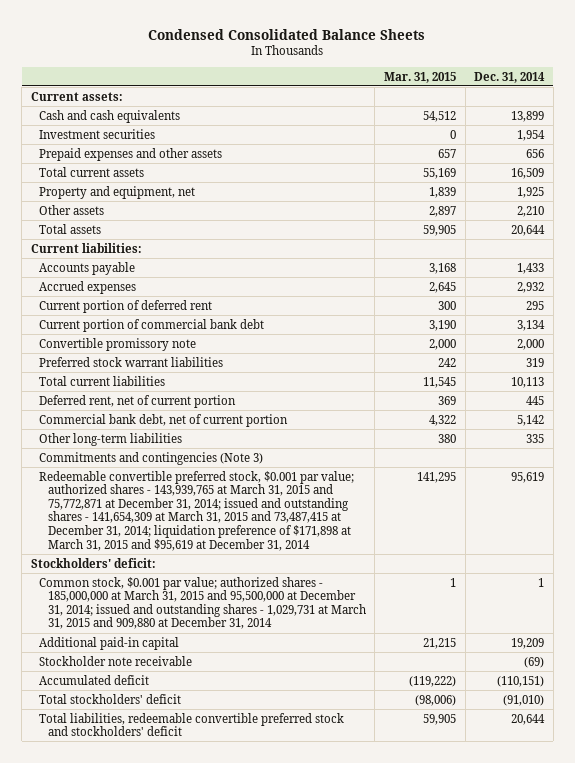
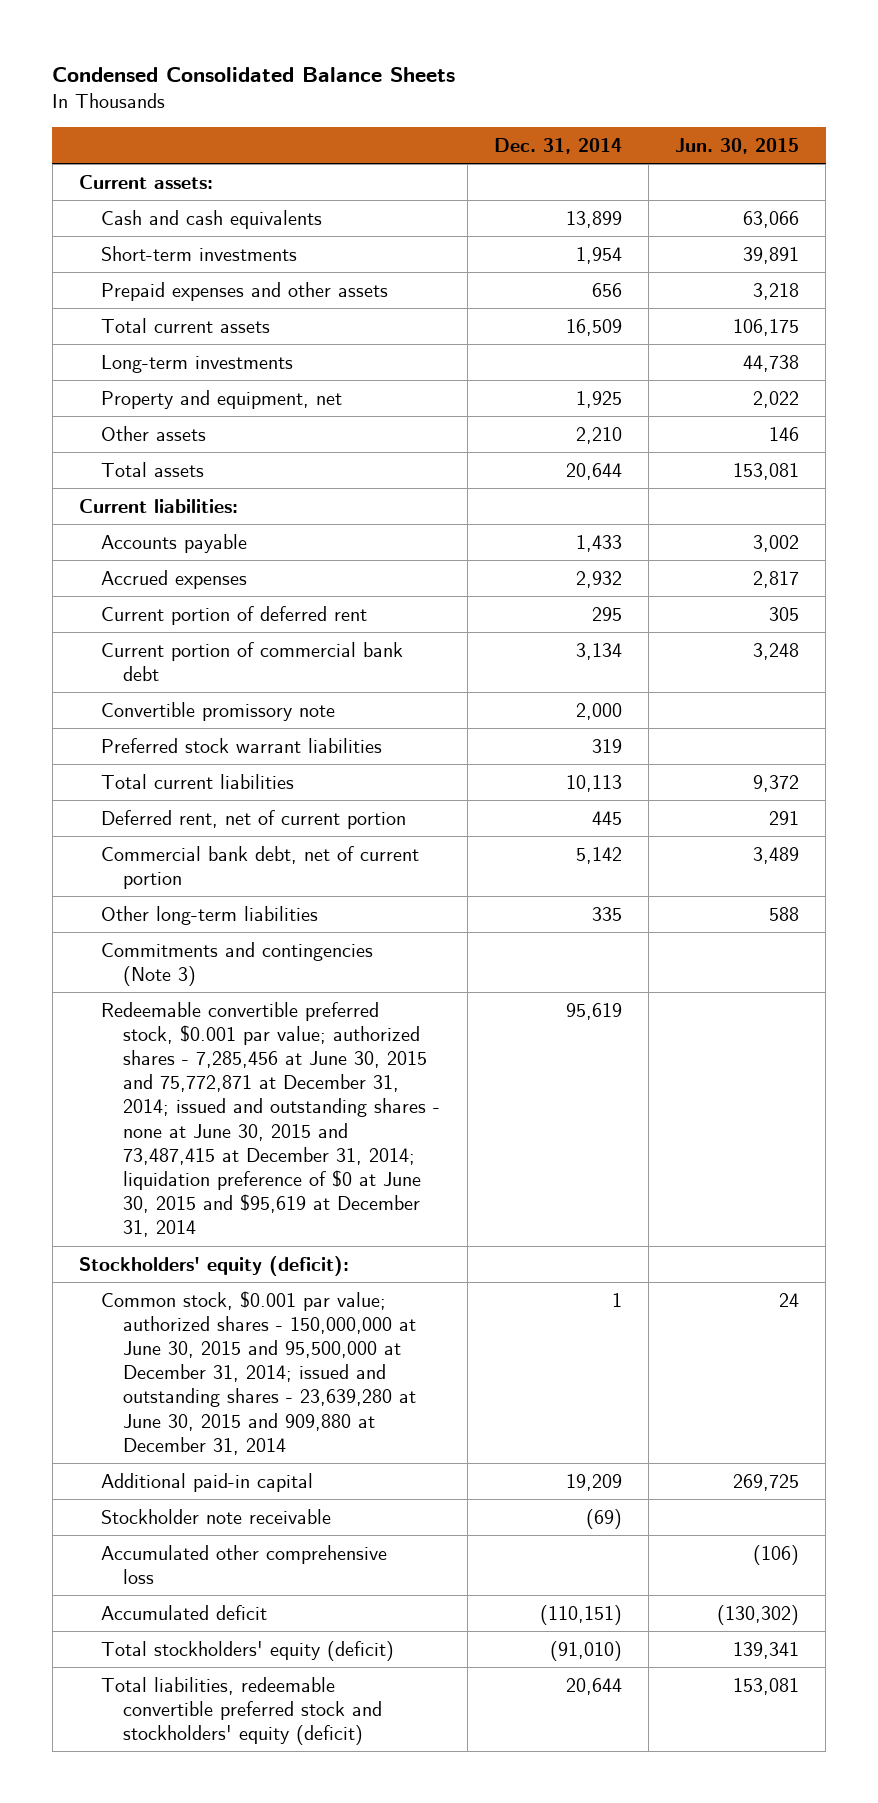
- | Mar. 31, 2015 | Dec. 31, 2014
+ | Dec. 31, 2014 | Jun. 30, 2015
- Investment securities | 0 | 1,954
+ Short-term investments | 1,954 | 39,891
+ Long-term investments | | 44,738
- Redeemable convertible preferred stock, $0.001 par value; authorized shares - 143,939,765 at March 31, 2015 and 75,772,871 at December 31, 2014; issued and outstanding shares - 141,654,309 at March 31, 2015 and 73,487,415 at December 31, 2014; liquidation preference of $171,898 at March 31, 2015 and $95,619 at December 31, 2014 | 141,295 | 95,619
- Stockholders' deficit:
- Common stock, $0.001 par value; authorized shares - 185,000,000 at March 31, 2015 and 95,500,000 at December 31, 2014; issued and outstanding shares - 1,029,731 at March 31, 2015 and 909,880 at December 31, 2014 | 1 | 1
+ Redeemable convertible preferred stock, $0.001 par value; authorized shares - 7,285,456 at June 30, 2015 and 75,772,871 at December 31, 2014; issued and outstanding shares - none at June 30, 2015 and 73,487,415 at December 31, 2014; liquidation preference of $0 at June 30, 2015 and $95,619 at December 31, 2014 | 95,619 |
+ Stockholders' equity (deficit):
+ Common stock, $0.001 par value; authorized shares - 150,000,000 at June 30, 2015 and 95,500,000 at December 31, 2014; issued and outstanding shares - 23,639,280 at June 30, 2015 and 909,880 at December 31, 2014 | 1 | 24
+ Accumulated other comprehensive loss | | (106)
- Total stockholders' deficit | (98,006) | (91,010)
- Total liabilities, redeemable convertible preferred stock and stockholders' deficit | 59,905 | 20,644
+ Total stockholders' equity (deficit) | (91,010) | 139,341
+ Total liabilities, redeemable convertible preferred stock and stockholders' equity (deficit) | 20,644 | 153,081

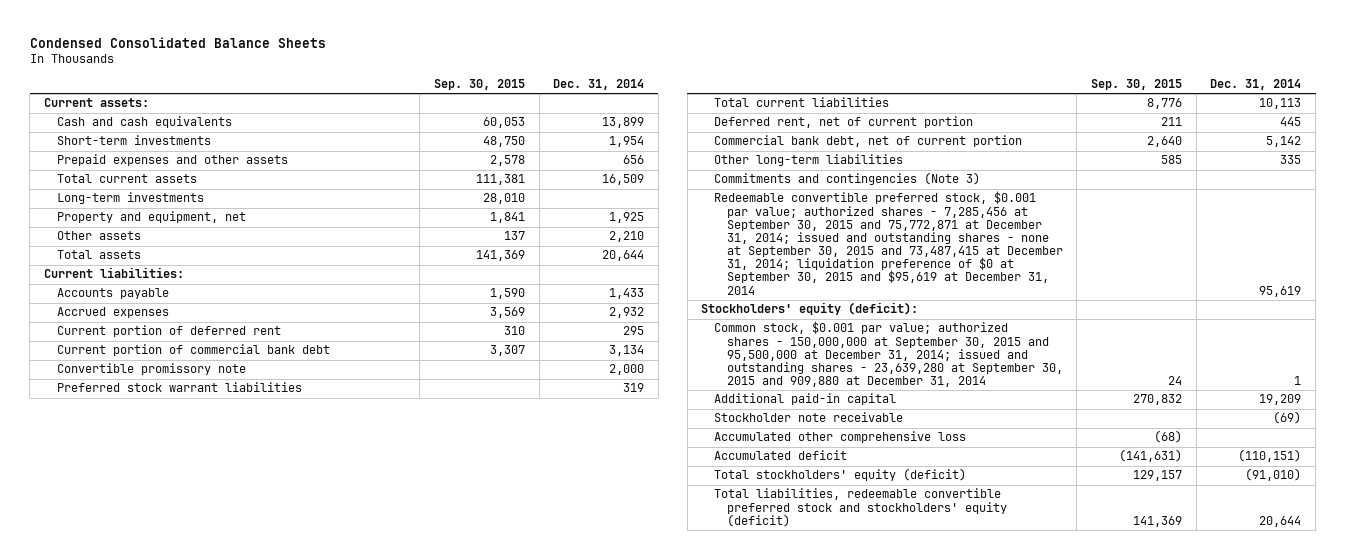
- | Dec. 31, 2014 | Jun. 30, 2015
+ | Sep. 30, 2015 | Dec. 31, 2014
- Redeemable convertible preferred stock, $0.001 par value; authorized shares - 7,285,456 at June 30, 2015 and 75,772,871 at December 31, 2014; issued and outstanding shares - none at June 30, 2015 and 73,487,415 at December 31, 2014; liquidation preference of $0 at June 30, 2015 and $95,619 at December 31, 2014 | 95,619 |
+ Redeemable convertible preferred stock, $0.001 par value; authorized shares - 7,285,456 at September 30, 2015 and 75,772,871 at December 31, 2014; issued and outstanding shares - none at September 30, 2015 and 73,487,415 at December 31, 2014; liquidation preference of $0 at September 30, 2015 and $95,619 at December 31, 2014 | | 95,619
- Common stock, $0.001 par value; authorized shares - 150,000,000 at June 30, 2015 and 95,500,000 at December 31, 2014; issued and outstanding shares - 23,639,280 at June 30, 2015 and 909,880 at December 31, 2014 | 1 | 24
+ Common stock, $0.001 par value; authorized shares - 150,000,000 at September 30, 2015 and 95,500,000 at December 31, 2014; issued and outstanding shares - 23,639,280 at September 30, 2015 and 909,880 at December 31, 2014 | 24 | 1

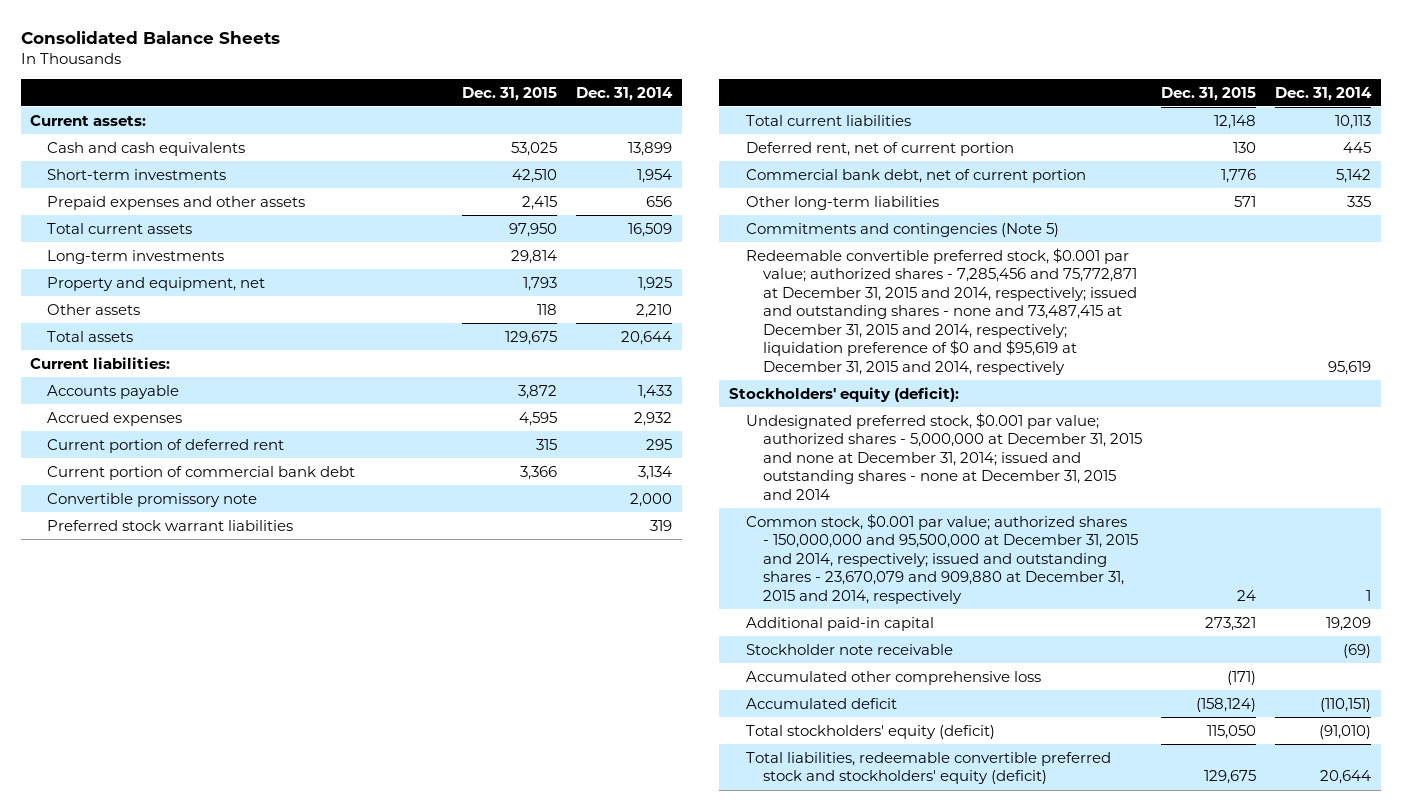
- Condensed Consolidated Balance Sheets
+ Consolidated Balance Sheets
- | Sep. 30, 2015 | Dec. 31, 2014
+ | Dec. 31, 2015 | Dec. 31, 2014
- Commitments and contingencies (Note 3)
- Redeemable convertible preferred stock, $0.001 par value; authorized shares - 7,285,456 at September 30, 2015 and 75,772,871 at December 31, 2014; issued and outstanding shares - none at September 30, 2015 and 73,487,415 at December 31, 2014; liquidation preference of $0 at September 30, 2015 and $95,619 at December 31, 2014 | | 95,619
+ Commitments and contingencies (Note 5)
+ Redeemable convertible preferred stock, $0.001 par value; authorized shares - 7,285,456 and 75,772,871 at December 31, 2015 and 2014, respectively; issued and outstanding shares - none and 73,487,415 at December 31, 2015 and 2014, respectively; liquidation preference of $0 and $95,619 at December 31, 2015 and 2014, respectively | | 95,619
- Common stock, $0.001 par value; authorized shares - 150,000,000 at September 30, 2015 and 95,500,000 at December 31, 2014; issued and outstanding shares - 23,639,280 at September 30, 2015 and 909,880 at December 31, 2014 | 24 | 1
+ Undesignated preferred stock, $0.001 par value; authorized shares - 5,000,000 at December 31, 2015 and none at December 31, 2014; issued and outstanding shares - none at December 31, 2015 and 2014
+ Common stock, $0.001 par value; authorized shares - 150,000,000 and 95,500,000 at December 31, 2015 and 2014, respectively; issued and outstanding shares - 23,670,079 and 909,880 at December 31, 2015 and 2014, respectively | 24 | 1

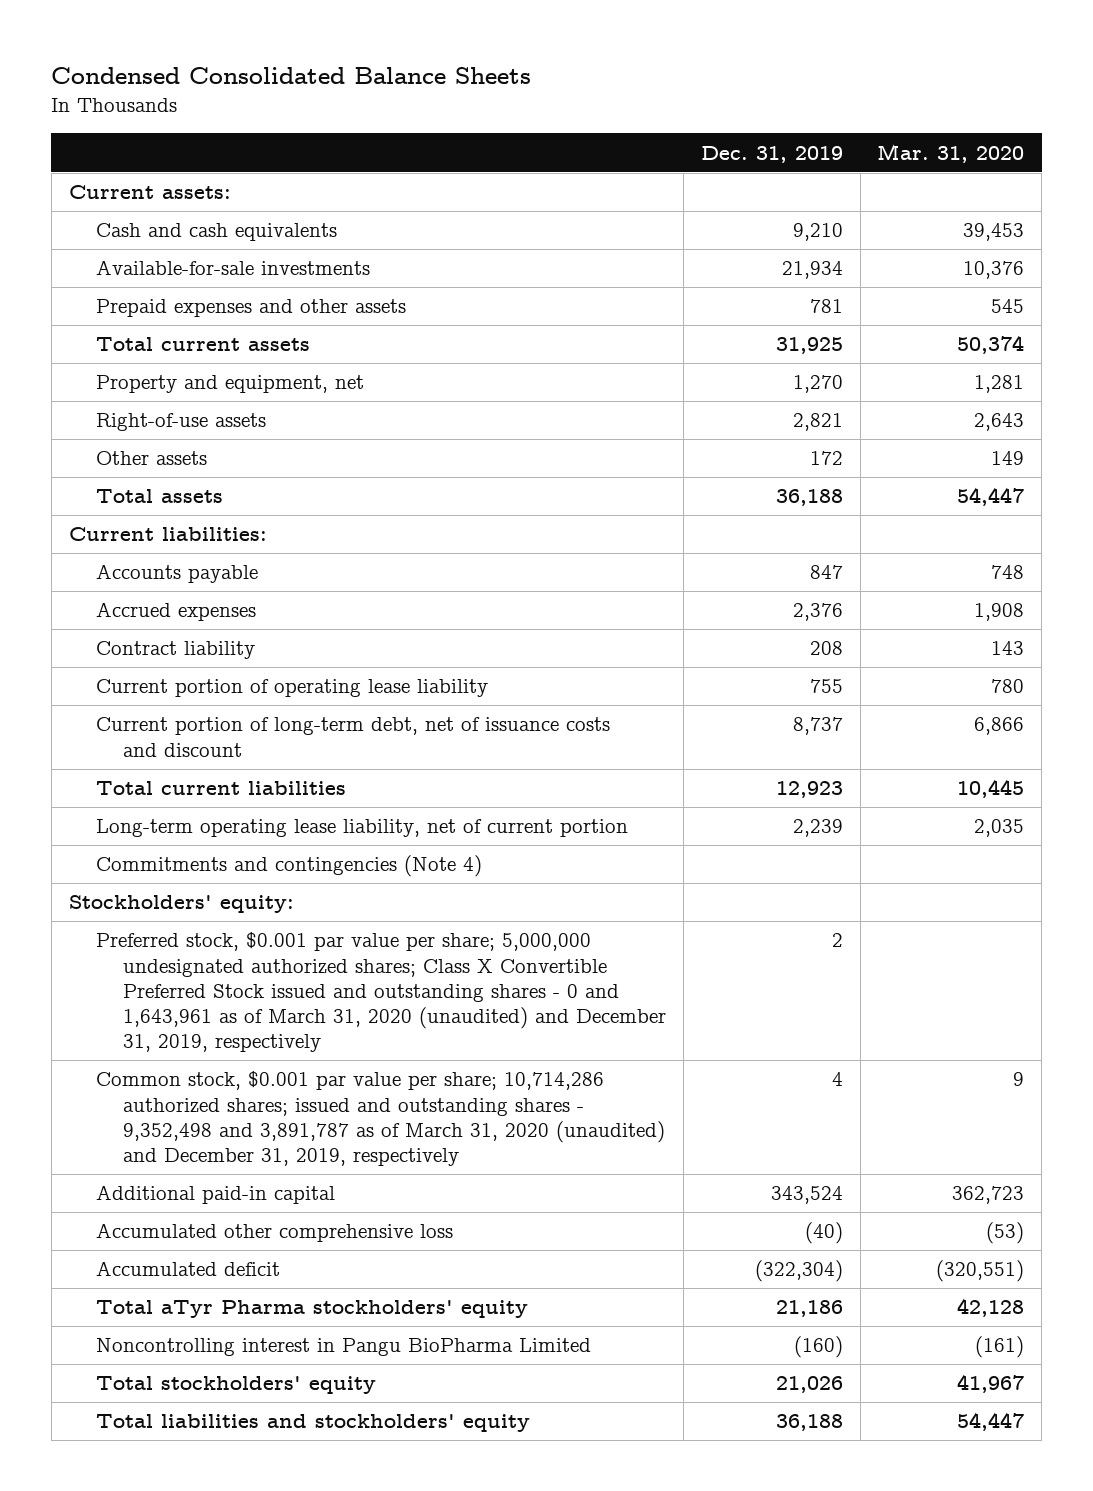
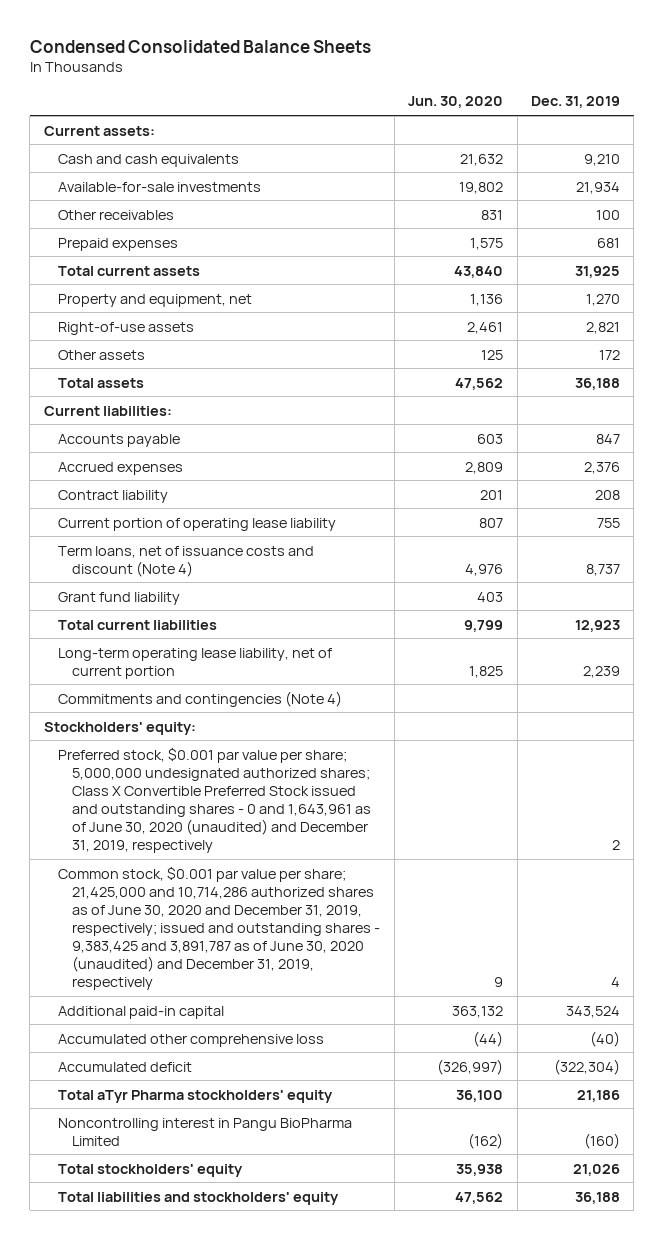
- | Dec. 31, 2019 | Mar. 31, 2020
+ | Jun. 30, 2020 | Dec. 31, 2019
- Prepaid expenses and other assets | 781 | 545
+ Other receivables | 831 | 100
+ Prepaid expenses | 1,575 | 681
- Current portion of long-term debt, net of issuance costs and discount | 8,737 | 6,866
+ Term loans, net of issuance costs and discount (Note 4) | 4,976 | 8,737
+ Grant fund liability | 403 |
- Preferred stock, $0.001 par value per share; 5,000,000 undesignated authorized shares; Class X Convertible Preferred Stock issued and outstanding shares - 0 and 1,643,961 as of March 31, 2020 (unaudited) and December 31, 2019, respectively | 2 |
- Common stock, $0.001 par value per share; 10,714,286 authorized shares; issued and outstanding shares - 9,352,498 and 3,891,787 as of March 31, 2020 (unaudited) and December 31, 2019, respectively | 4 | 9
+ Preferred stock, $0.001 par value per share; 5,000,000 undesignated authorized shares; Class X Convertible Preferred Stock issued and outstanding shares - 0 and 1,643,961 as of June 30, 2020 (unaudited) and December 31, 2019, respectively | | 2
+ Common stock, $0.001 par value per share; 21,425,000 and 10,714,286 authorized shares as of June 30, 2020 and December 31, 2019, respectively; issued and outstanding shares - 9,383,425 and 3,891,787 as of June 30, 2020 (unaudited) and December 31, 2019, respectively | 9 | 4

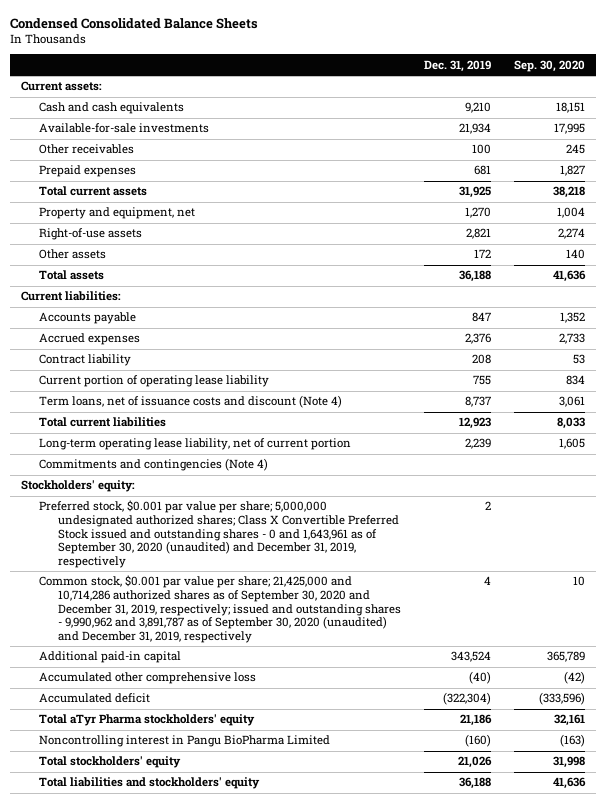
- | Jun. 30, 2020 | Dec. 31, 2019
+ | Dec. 31, 2019 | Sep. 30, 2020
- Grant fund liability | 403 |
- Preferred stock, $0.001 par value per share; 5,000,000 undesignated authorized shares; Class X Convertible Preferred Stock issued and outstanding shares - 0 and 1,643,961 as of June 30, 2020 (unaudited) and December 31, 2019, respectively | | 2
- Common stock, $0.001 par value per share; 21,425,000 and 10,714,286 authorized shares as of June 30, 2020 and December 31, 2019, respectively; issued and outstanding shares - 9,383,425 and 3,891,787 as of June 30, 2020 (unaudited) and December 31, 2019, respectively | 9 | 4
+ Preferred stock, $0.001 par value per share; 5,000,000 undesignated authorized shares; Class X Convertible Preferred Stock issued and outstanding shares - 0 and 1,643,961 as of September 30, 2020 (unaudited) and December 31, 2019, respectively | 2 |
+ Common stock, $0.001 par value per share; 21,425,000 and 10,714,286 authorized shares as of September 30, 2020 and December 31, 2019, respectively; issued and outstanding shares - 9,990,962 and 3,891,787 as of September 30, 2020 (unaudited) and December 31, 2019, respectively | 4 | 10

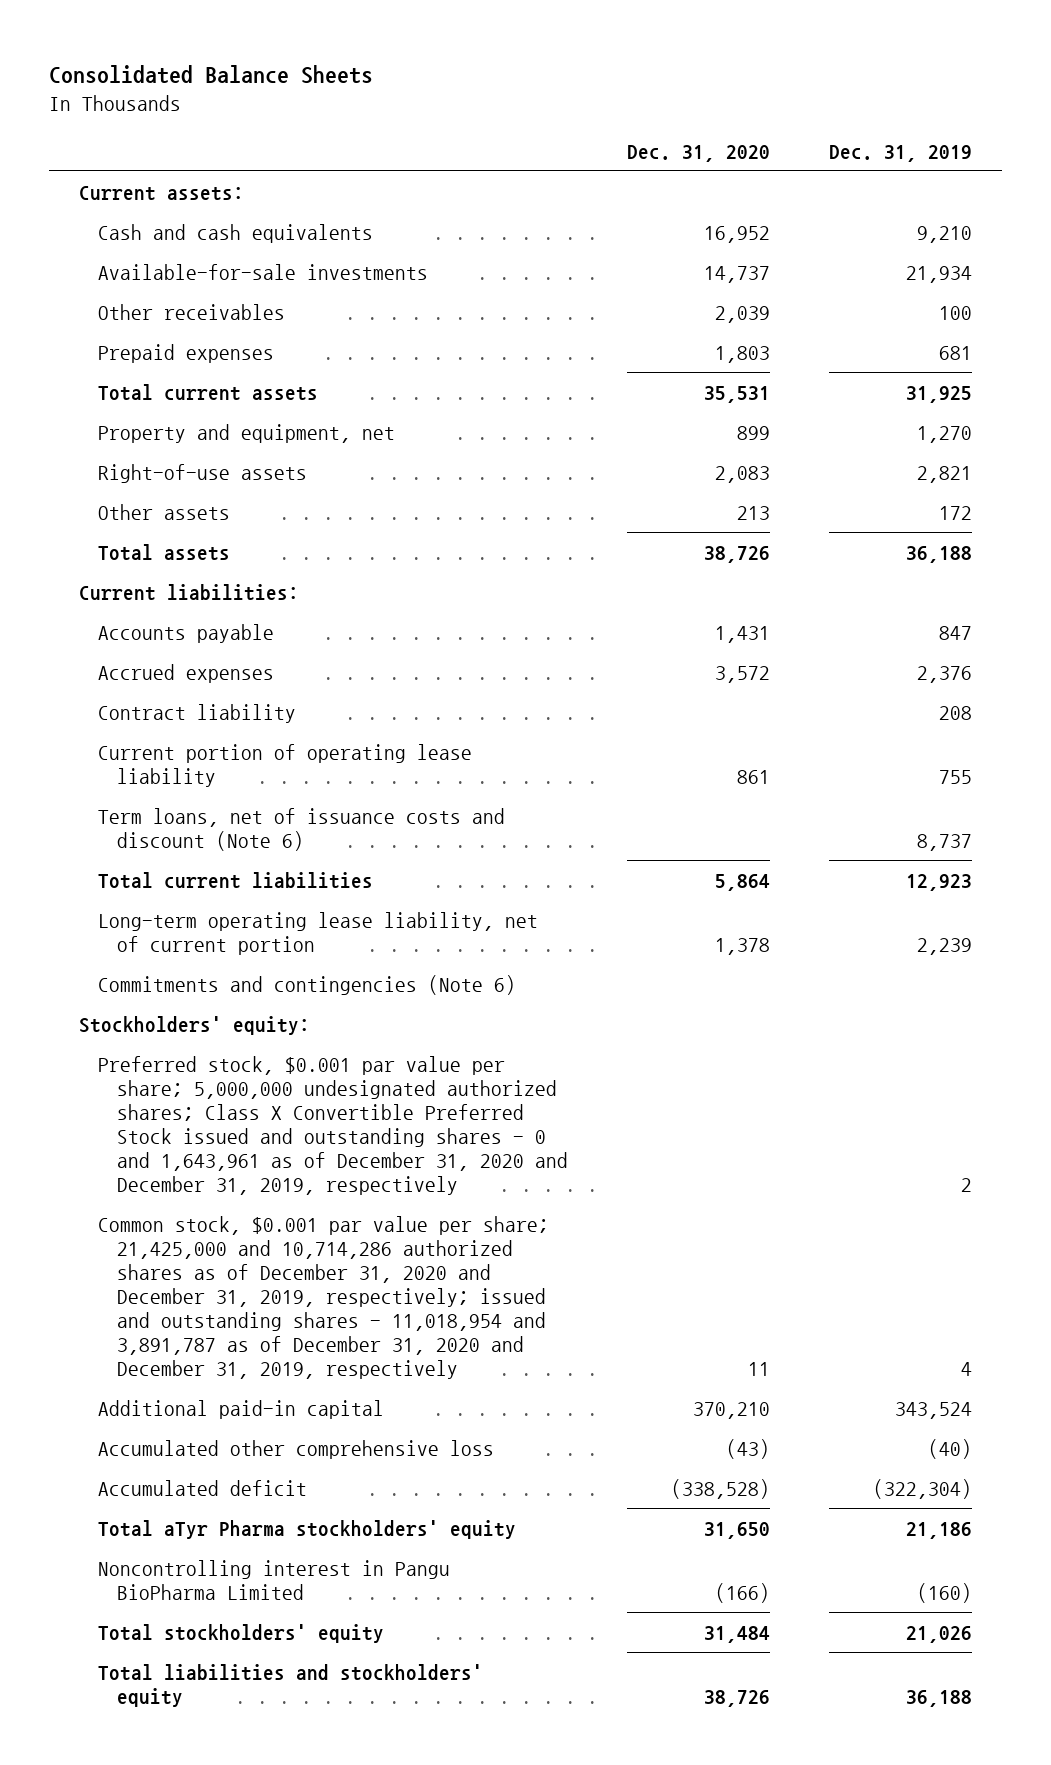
- Condensed Consolidated Balance Sheets
+ Consolidated Balance Sheets
- | Dec. 31, 2019 | Sep. 30, 2020
+ | Dec. 31, 2020 | Dec. 31, 2019
- Term loans, net of issuance costs and discount (Note 4) | 8,737 | 3,061
+ Term loans, net of issuance costs and discount (Note 6) | | 8,737
- Commitments and contingencies (Note 4)
+ Commitments and contingencies (Note 6)
- Preferred stock, $0.001 par value per share; 5,000,000 undesignated authorized shares; Class X Convertible Preferred Stock issued and outstanding shares - 0 and 1,643,961 as of September 30, 2020 (unaudited) and December 31, 2019, respectively | 2 |
- Common stock, $0.001 par value per share; 21,425,000 and 10,714,286 authorized shares as of September 30, 2020 and December 31, 2019, respectively; issued and outstanding shares - 9,990,962 and 3,891,787 as of September 30, 2020 (unaudited) and December 31, 2019, respectively | 4 | 10
+ Preferred stock, $0.001 par value per share; 5,000,000 undesignated authorized shares; Class X Convertible Preferred Stock issued and outstanding shares - 0 and 1,643,961 as of December 31, 2020 and December 31, 2019, respectively | | 2
+ Common stock, $0.001 par value per share; 21,425,000 and 10,714,286 authorized shares as of December 31, 2020 and December 31, 2019, respectively; issued and outstanding shares - 11,018,954 and 3,891,787 as of December 31, 2020 and December 31, 2019, respectively | 11 | 4

